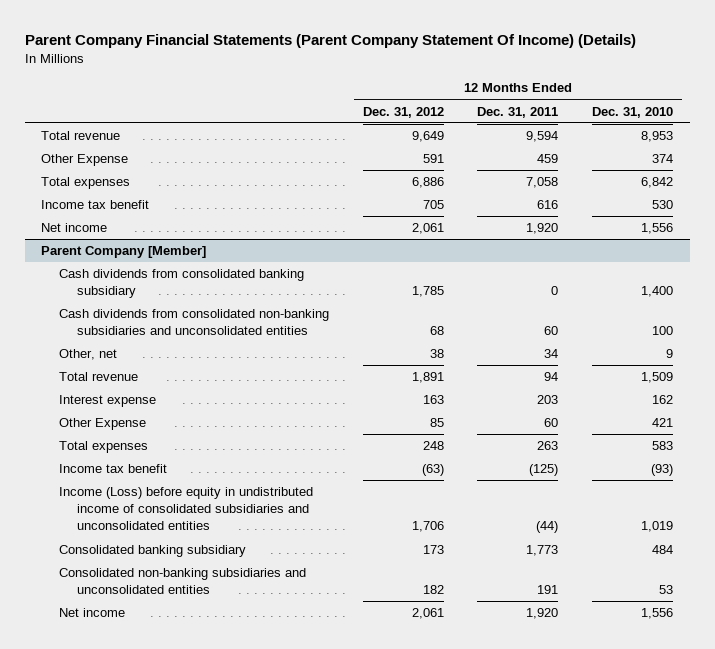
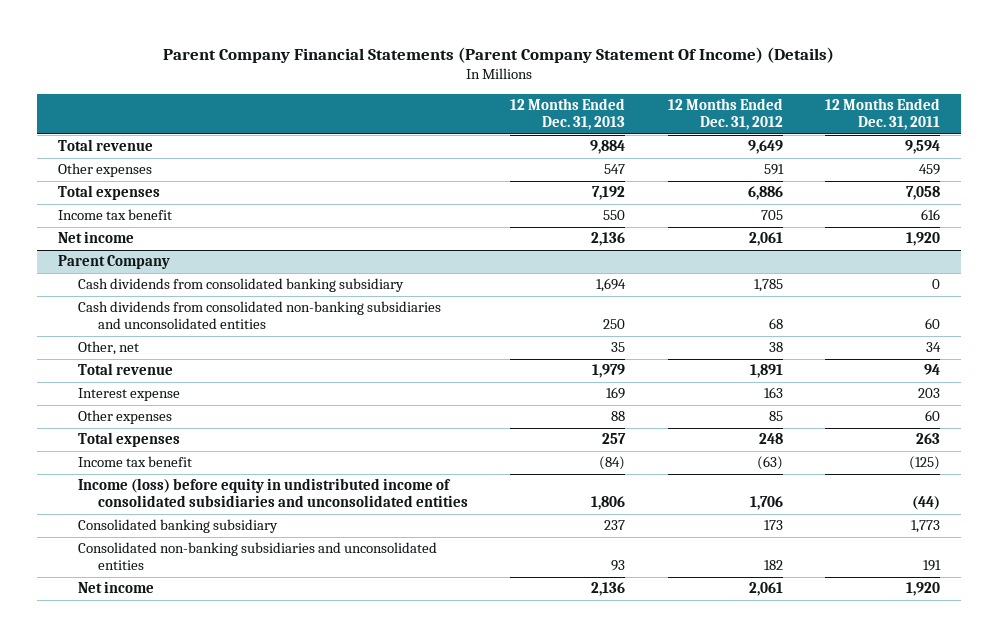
- | 12 Months Ended Dec. 31, 2012 | 12 Months Ended Dec. 31, 2011 | 12 Months Ended Dec. 31, 2010
+ | 12 Months Ended Dec. 31, 2013 | 12 Months Ended Dec. 31, 2012 | 12 Months Ended Dec. 31, 2011
- Other Expense | 591 | 459 | 374
+ Other expenses | 547 | 591 | 459
- Parent Company [Member]
+ Parent Company
- Other Expense | 85 | 60 | 421
+ Other expenses | 88 | 85 | 60
- Income (Loss) before equity in undistributed income of consolidated subsidiaries and unconsolidated entities | 1,706 | (44) | 1,019
+ Income (loss) before equity in undistributed income of consolidated subsidiaries and unconsolidated entities | 1,806 | 1,706 | (44)

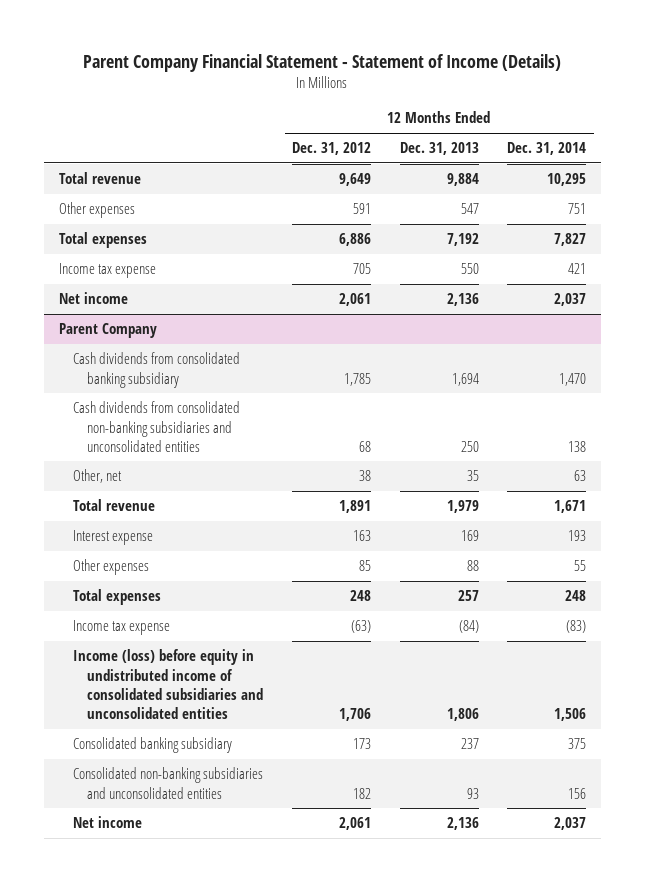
- Parent Company Financial Statements (Parent Company Statement Of Income) (Details)
+ Parent Company Financial Statement - Statement of Income (Details)
- | 12 Months Ended Dec. 31, 2013 | 12 Months Ended Dec. 31, 2012 | 12 Months Ended Dec. 31, 2011
+ | 12 Months Ended Dec. 31, 2012 | 12 Months Ended Dec. 31, 2013 | 12 Months Ended Dec. 31, 2014
- Income tax benefit | 550 | 705 | 616
+ Income tax expense | 705 | 550 | 421
@ Parent Company
- Income tax benefit | (84) | (63) | (125)
+ Income tax expense | (63) | (84) | (83)

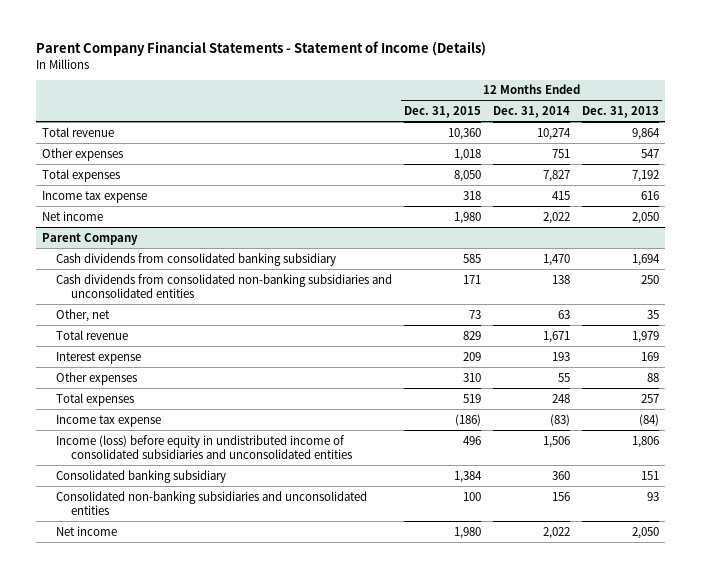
- Parent Company Financial Statement - Statement of Income (Details)
+ Parent Company Financial Statements - Statement of Income (Details)
- | 12 Months Ended Dec. 31, 2012 | 12 Months Ended Dec. 31, 2013 | 12 Months Ended Dec. 31, 2014
+ | 12 Months Ended Dec. 31, 2015 | 12 Months Ended Dec. 31, 2014 | 12 Months Ended Dec. 31, 2013
- Total revenue | 9,649 | 9,884 | 10,295
+ Total revenue | 10,360 | 10,274 | 9,864
- Income tax expense | 705 | 550 | 421
- Net income | 2,061 | 2,136 | 2,037
+ Income tax expense | 318 | 415 | 616
+ Net income | 1,980 | 2,022 | 2,050
@ Parent Company
- Consolidated banking subsidiary | 173 | 237 | 375
+ Consolidated banking subsidiary | 1,384 | 360 | 151
- Net income | 2,061 | 2,136 | 2,037
+ Net income | 1,980 | 2,022 | 2,050

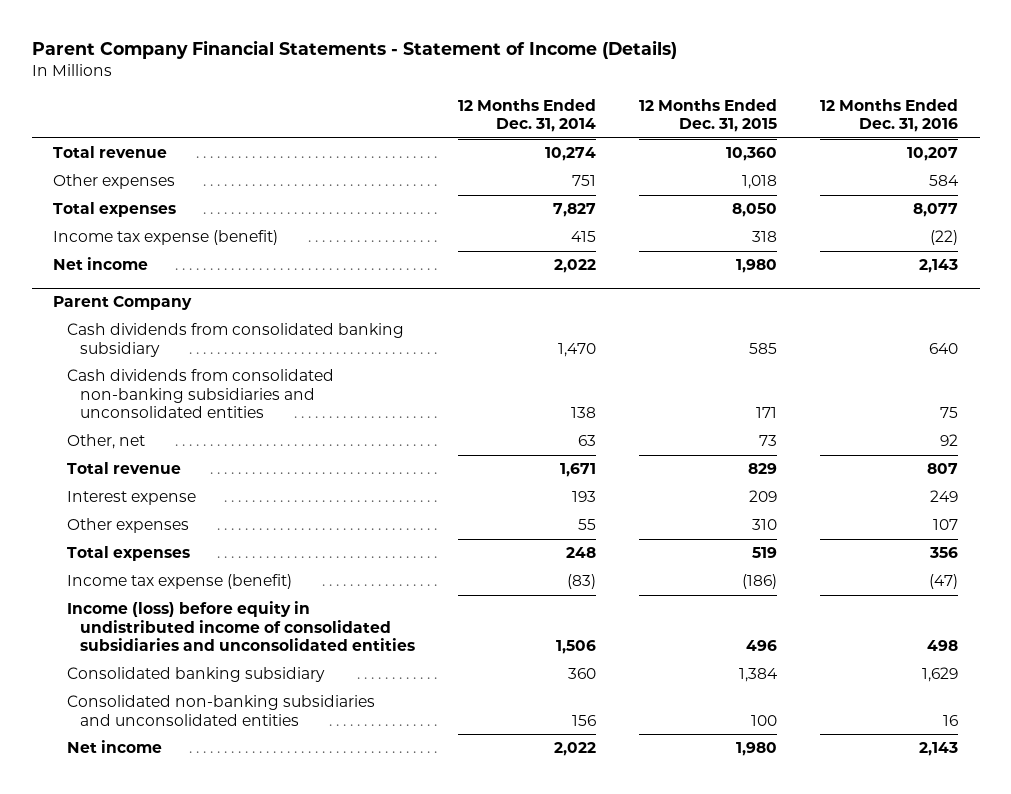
- | 12 Months Ended Dec. 31, 2015 | 12 Months Ended Dec. 31, 2014 | 12 Months Ended Dec. 31, 2013
+ | 12 Months Ended Dec. 31, 2014 | 12 Months Ended Dec. 31, 2015 | 12 Months Ended Dec. 31, 2016
- Income tax expense | 318 | 415 | 616
+ Income tax expense (benefit) | 415 | 318 | (22)
@ Parent Company
- Income tax expense | (186) | (83) | (84)
+ Income tax expense (benefit) | (83) | (186) | (47)

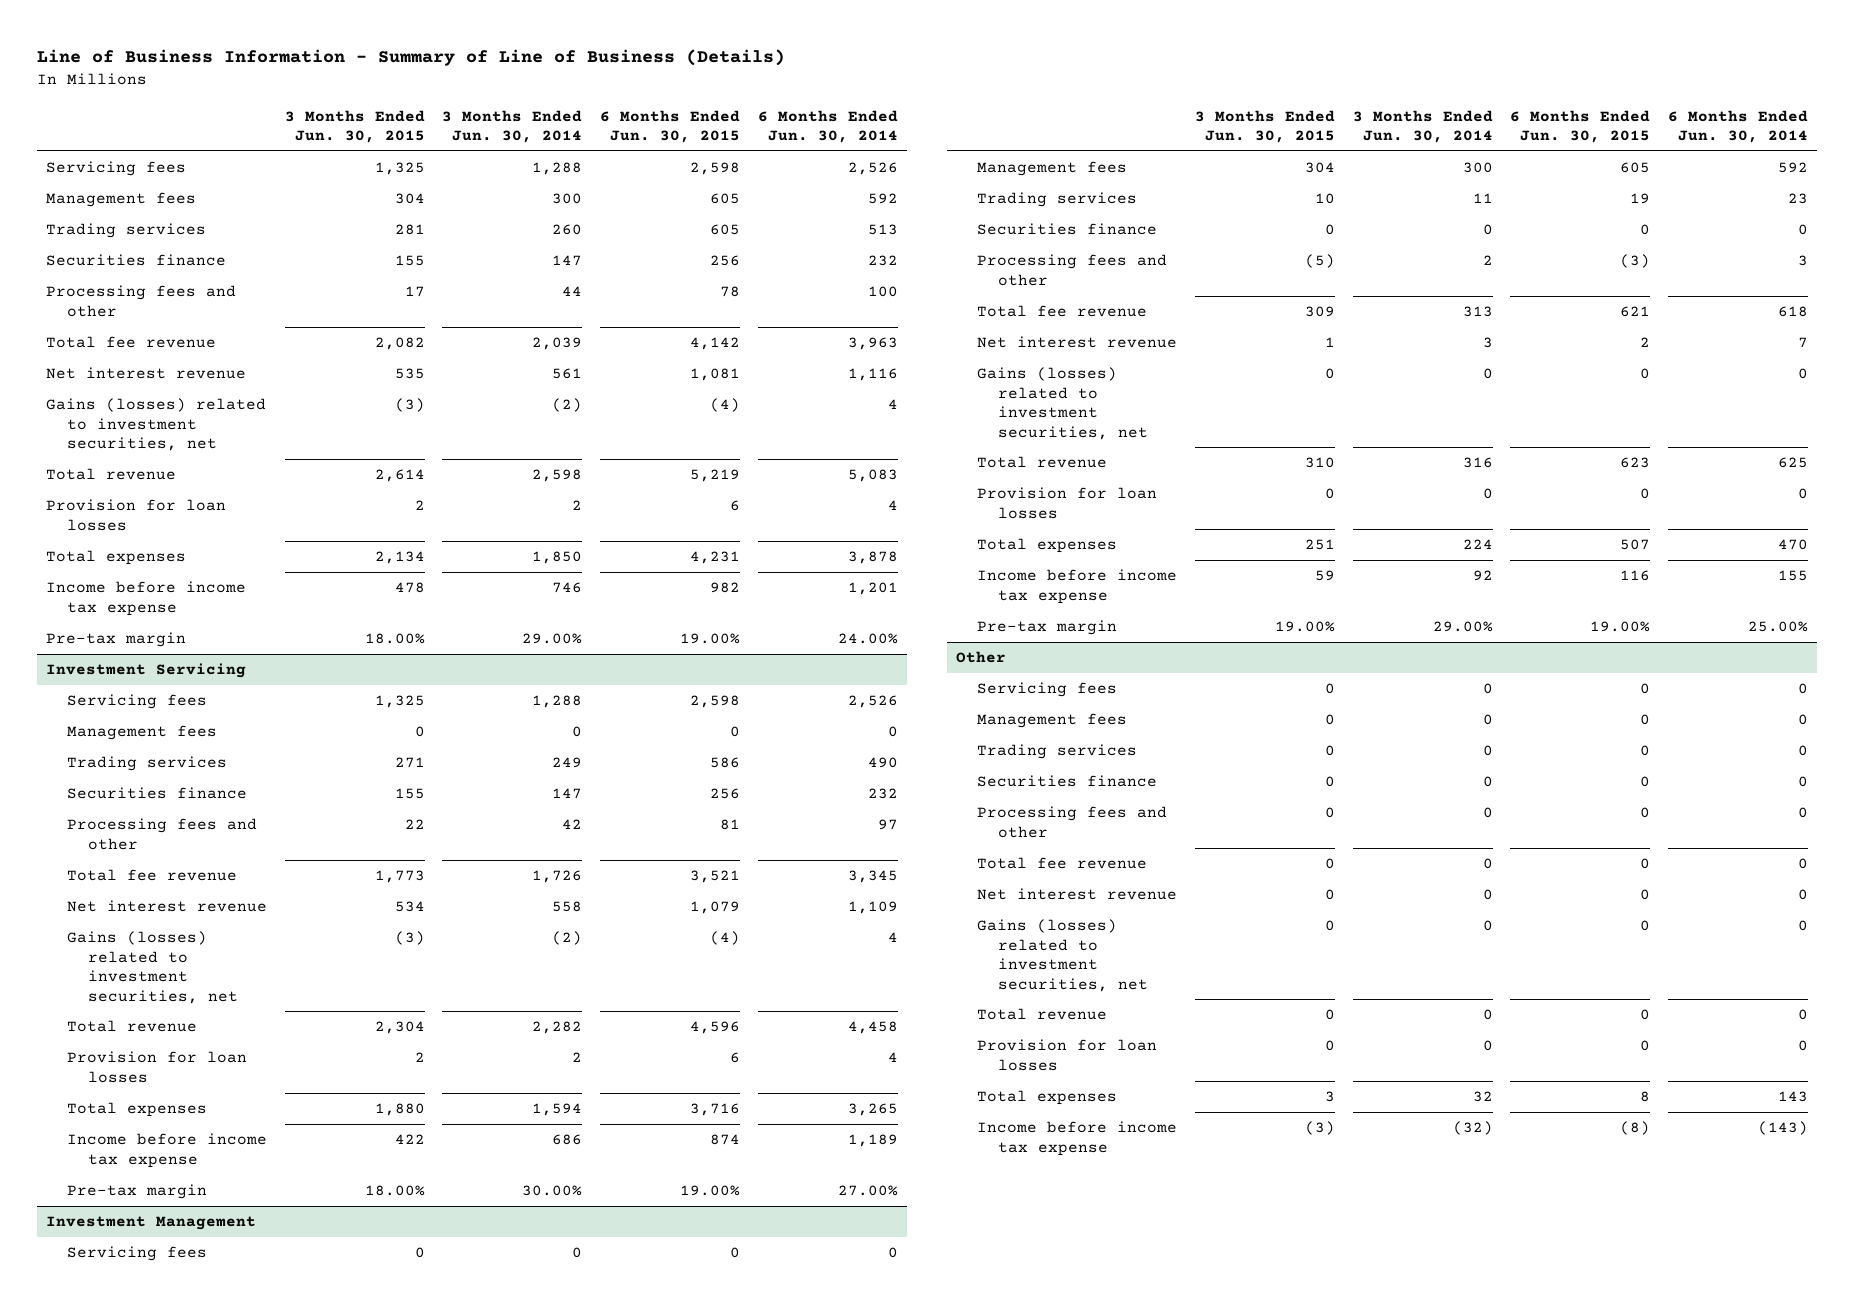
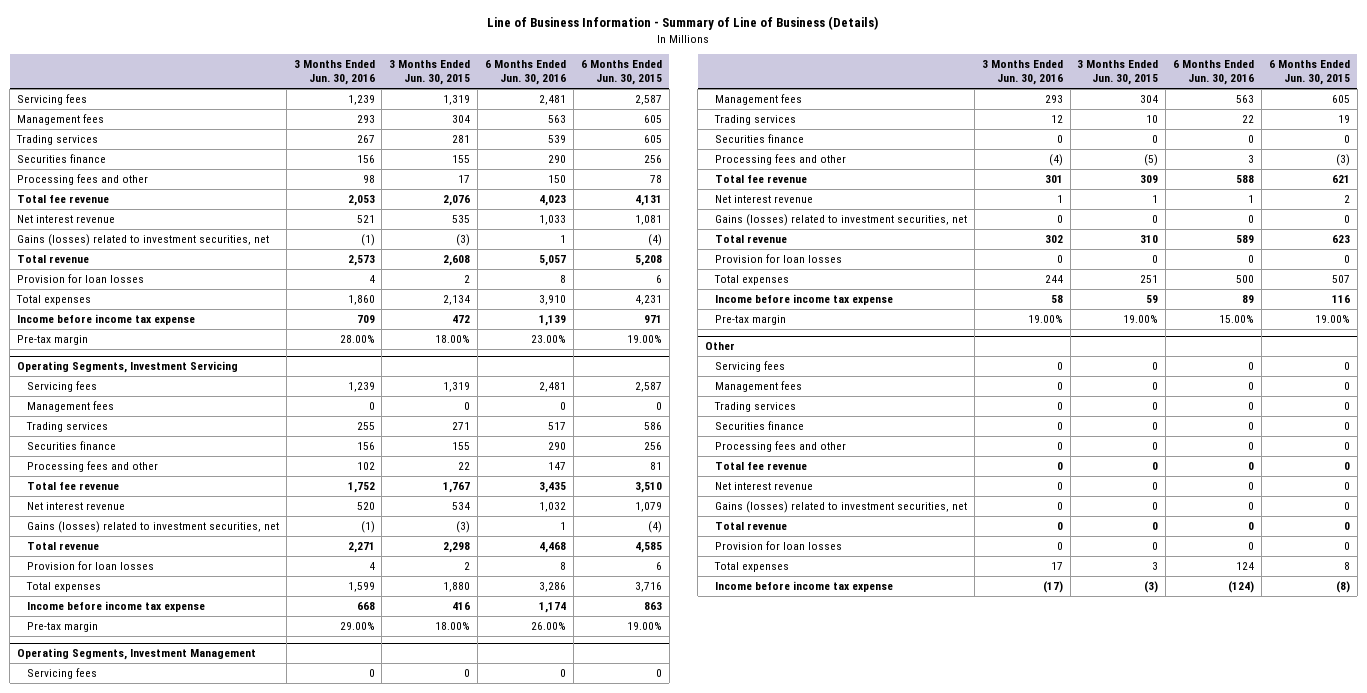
- | 3 Months Ended Jun. 30, 2015 | 3 Months Ended Jun. 30, 2014 | 6 Months Ended Jun. 30, 2015 | 6 Months Ended Jun. 30, 2014
+ | 3 Months Ended Jun. 30, 2016 | 3 Months Ended Jun. 30, 2015 | 6 Months Ended Jun. 30, 2016 | 6 Months Ended Jun. 30, 2015
- Servicing fees | 1,325 | 1,288 | 2,598 | 2,526
+ Servicing fees | 1,239 | 1,319 | 2,481 | 2,587
- Total fee revenue | 2,082 | 2,039 | 4,142 | 3,963
+ Total fee revenue | 2,053 | 2,076 | 4,023 | 4,131
- Total revenue | 2,614 | 2,598 | 5,219 | 5,083
+ Total revenue | 2,573 | 2,608 | 5,057 | 5,208
- Income before income tax expense | 478 | 746 | 982 | 1,201
+ Income before income tax expense | 709 | 472 | 1,139 | 971
- Investment Servicing
- Servicing fees | 1,325 | 1,288 | 2,598 | 2,526
+ Operating Segments, Investment Servicing
+ Servicing fees | 1,239 | 1,319 | 2,481 | 2,587
- Total fee revenue | 1,773 | 1,726 | 3,521 | 3,345
+ Total fee revenue | 1,752 | 1,767 | 3,435 | 3,510
- Total revenue | 2,304 | 2,282 | 4,596 | 4,458
+ Total revenue | 2,271 | 2,298 | 4,468 | 4,585
- Income before income tax expense | 422 | 686 | 874 | 1,189
+ Income before income tax expense | 668 | 416 | 1,174 | 863
- Investment Management
+ Operating Segments, Investment Management

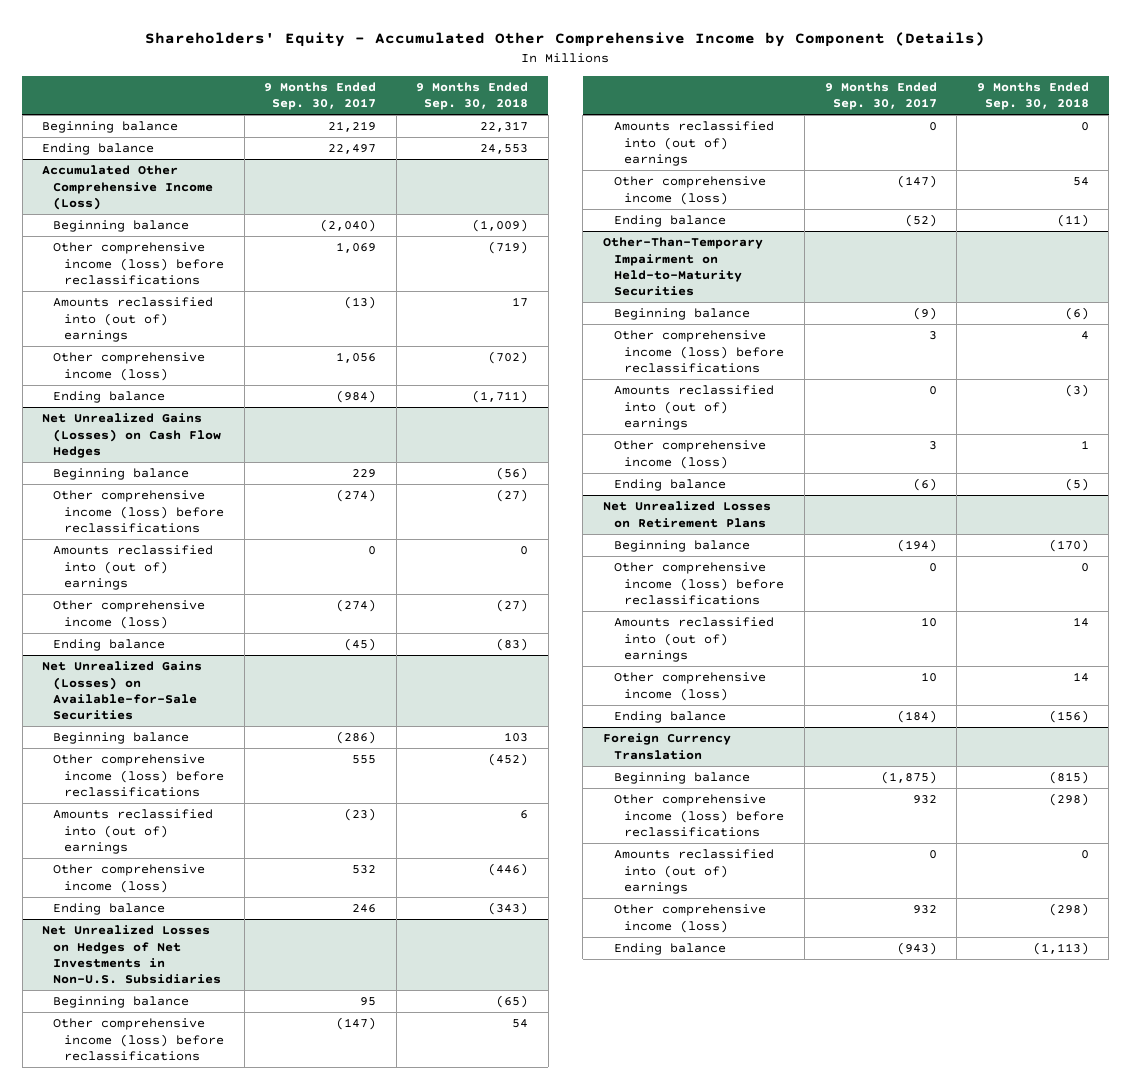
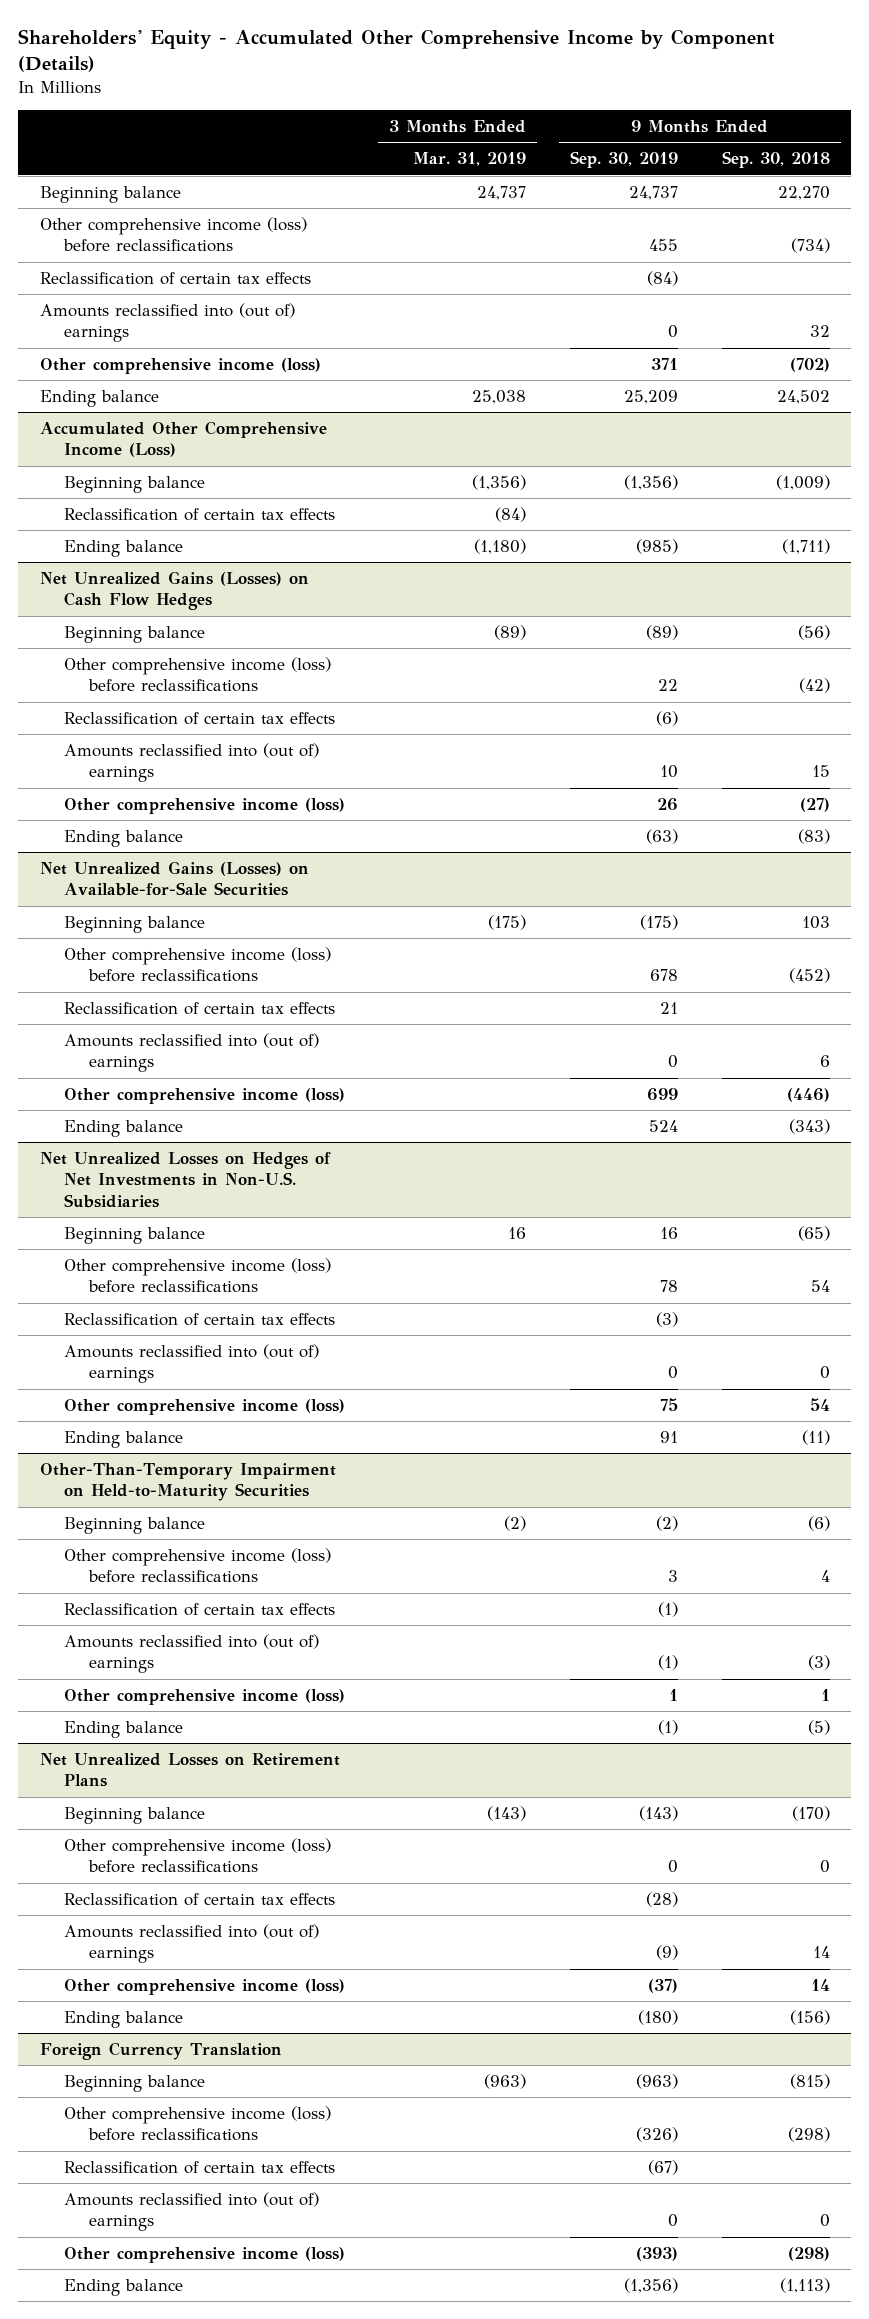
- | 9 Months Ended Sep. 30, 2017 | 9 Months Ended Sep. 30, 2018
+ | 3 Months Ended Mar. 31, 2019 | 9 Months Ended Sep. 30, 2019 | 9 Months Ended Sep. 30, 2018
- Beginning balance | 21,219 | 22,317
- Ending balance | 22,497 | 24,553
+ Beginning balance | 24,737 | 24,737 | 22,270
+ Other comprehensive income (loss) before reclassifications | | 455 | (734)
+ Reclassification of certain tax effects | | (84) |
+ Amounts reclassified into (out of) earnings | | 0 | 32
+ Other comprehensive income (loss) | | 371 | (702)
+ Ending balance | 25,038 | 25,209 | 24,502
@ Accumulated Other Comprehensive Income (Loss)
- Other comprehensive income (loss) before reclassifications | 1,069 | (719)
- Amounts reclassified into (out of) earnings | (13) | 17
- Other comprehensive income (loss) | 1,056 | (702)
+ Reclassification of certain tax effects | (84) | |
@ Net Unrealized Gains (Losses) on Cash Flow Hedges
- Other comprehensive income (loss) before reclassifications | (274) | (27)
- Amounts reclassified into (out of) earnings | 0 | 0
+ Other comprehensive income (loss) before reclassifications | | 22 | (42)
+ Reclassification of certain tax effects | | (6) |
+ Amounts reclassified into (out of) earnings | | 10 | 15
@ Net Unrealized Gains (Losses) on Available-for-Sale Securities
+ Reclassification of certain tax effects | | 21 |
@ Net Unrealized Losses on Hedges of Net Investments in Non-U.S. Subsidiaries
+ Reclassification of certain tax effects | | (3) |
@ Other-Than-Temporary Impairment on Held-to-Maturity Securities
+ Reclassification of certain tax effects | | (1) |
@ Net Unrealized Losses on Retirement Plans
+ Reclassification of certain tax effects | | (28) |
@ Foreign Currency Translation
+ Reclassification of certain tax effects | | (67) |

